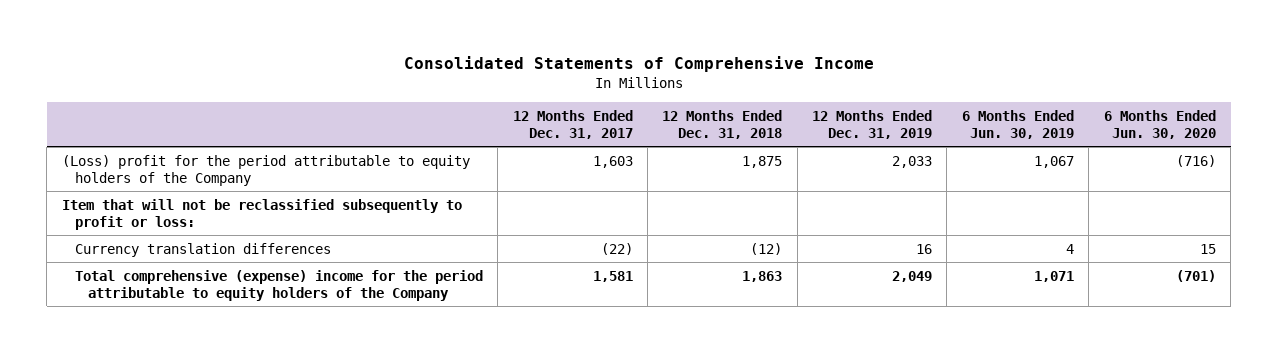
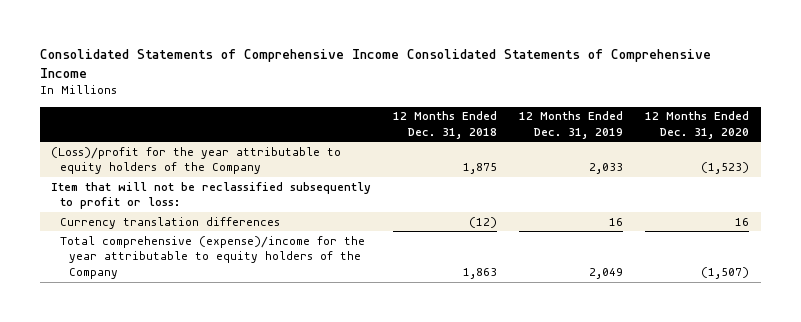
- Consolidated Statements of Comprehensive Income
+ Consolidated Statements of Comprehensive Income Consolidated Statements of Comprehensive Income
- | 12 Months Ended Dec. 31, 2017 | 12 Months Ended Dec. 31, 2018 | 12 Months Ended Dec. 31, 2019 | 6 Months Ended Jun. 30, 2019 | 6 Months Ended Jun. 30, 2020
+ | 12 Months Ended Dec. 31, 2018 | 12 Months Ended Dec. 31, 2019 | 12 Months Ended Dec. 31, 2020
- (Loss) profit for the period attributable to equity holders of the Company | 1,603 | 1,875 | 2,033 | 1,067 | (716)
+ (Loss)/profit for the year attributable to equity holders of the Company | 1,875 | 2,033 | (1,523)
- Total comprehensive (expense) income for the period attributable to equity holders of the Company | 1,581 | 1,863 | 2,049 | 1,071 | (701)
+ Total comprehensive (expense)/income for the year attributable to equity holders of the Company | 1,863 | 2,049 | (1,507)

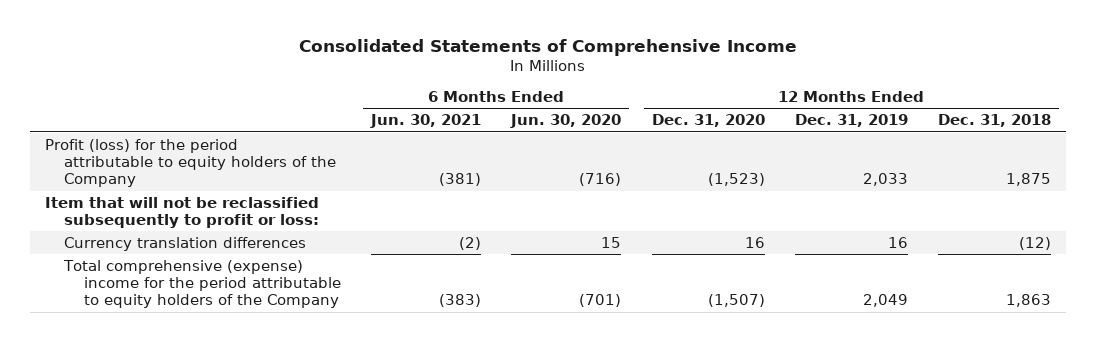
- Consolidated Statements of Comprehensive Income Consolidated Statements of Comprehensive Income
+ Consolidated Statements of Comprehensive Income
- | 12 Months Ended Dec. 31, 2018 | 12 Months Ended Dec. 31, 2019 | 12 Months Ended Dec. 31, 2020
+ | 6 Months Ended Jun. 30, 2021 | 6 Months Ended Jun. 30, 2020 | 12 Months Ended Dec. 31, 2020 | 12 Months Ended Dec. 31, 2019 | 12 Months Ended Dec. 31, 2018
- (Loss)/profit for the year attributable to equity holders of the Company | 1,875 | 2,033 | (1,523)
+ Profit (loss) for the period attributable to equity holders of the Company | (381) | (716) | (1,523) | 2,033 | 1,875
- Total comprehensive (expense)/income for the year attributable to equity holders of the Company | 1,863 | 2,049 | (1,507)
+ Total comprehensive (expense) income for the period attributable to equity holders of the Company | (383) | (701) | (1,507) | 2,049 | 1,863

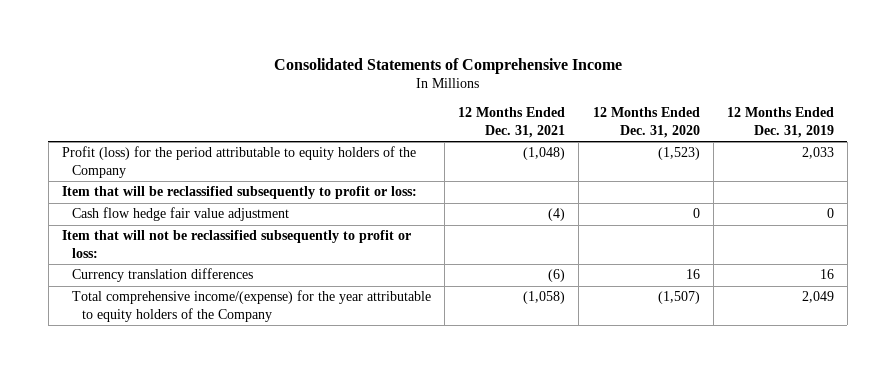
- | 6 Months Ended Jun. 30, 2021 | 6 Months Ended Jun. 30, 2020 | 12 Months Ended Dec. 31, 2020 | 12 Months Ended Dec. 31, 2019 | 12 Months Ended Dec. 31, 2018
+ | 12 Months Ended Dec. 31, 2021 | 12 Months Ended Dec. 31, 2020 | 12 Months Ended Dec. 31, 2019
+ Item that will be reclassified subsequently to profit or loss:
+ Cash flow hedge fair value adjustment | (4) | 0 | 0
- Total comprehensive (expense) income for the period attributable to equity holders of the Company | (383) | (701) | (1,507) | 2,049 | 1,863
+ Total comprehensive income/(expense) for the year attributable to equity holders of the Company | (1,058) | (1,507) | 2,049

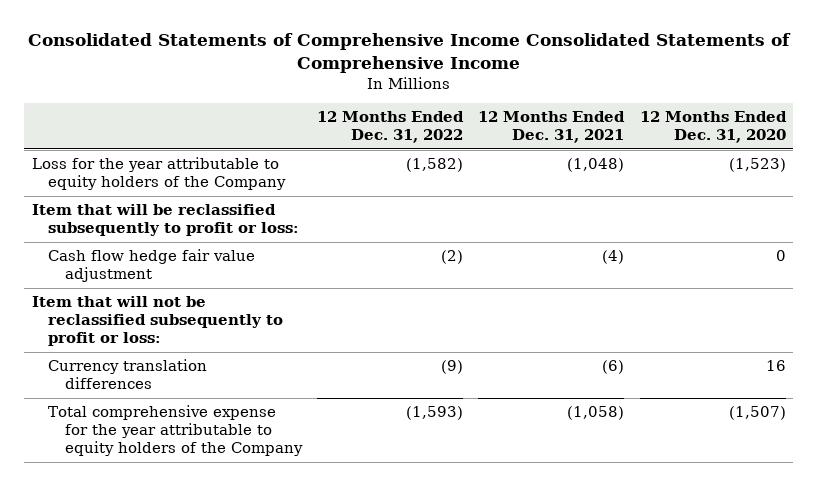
- Consolidated Statements of Comprehensive Income
+ Consolidated Statements of Comprehensive Income Consolidated Statements of Comprehensive Income
- | 12 Months Ended Dec. 31, 2021 | 12 Months Ended Dec. 31, 2020 | 12 Months Ended Dec. 31, 2019
+ | 12 Months Ended Dec. 31, 2022 | 12 Months Ended Dec. 31, 2021 | 12 Months Ended Dec. 31, 2020
- Profit (loss) for the period attributable to equity holders of the Company | (1,048) | (1,523) | 2,033
+ Loss for the year attributable to equity holders of the Company | (1,582) | (1,048) | (1,523)
- Total comprehensive income/(expense) for the year attributable to equity holders of the Company | (1,058) | (1,507) | 2,049
+ Total comprehensive expense for the year attributable to equity holders of the Company | (1,593) | (1,058) | (1,507)

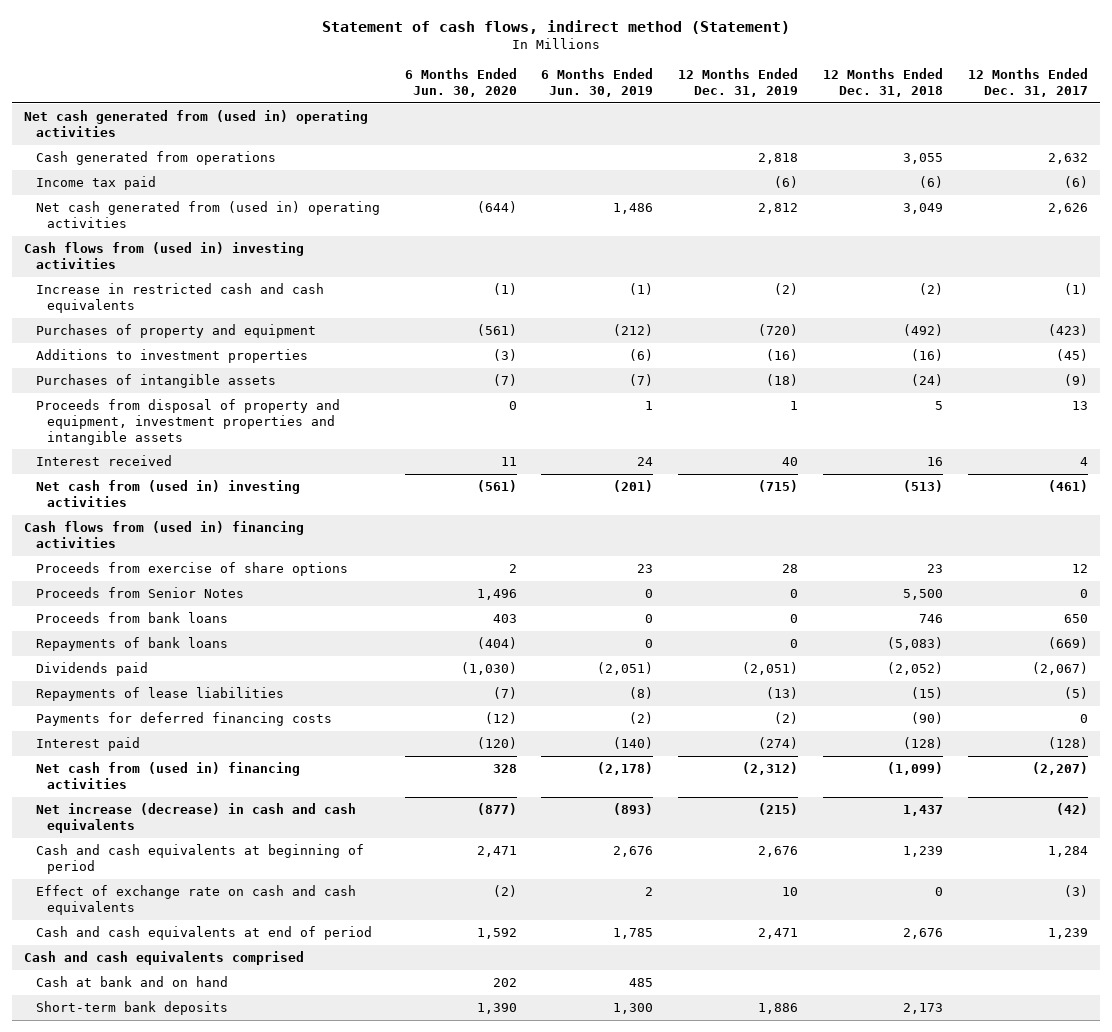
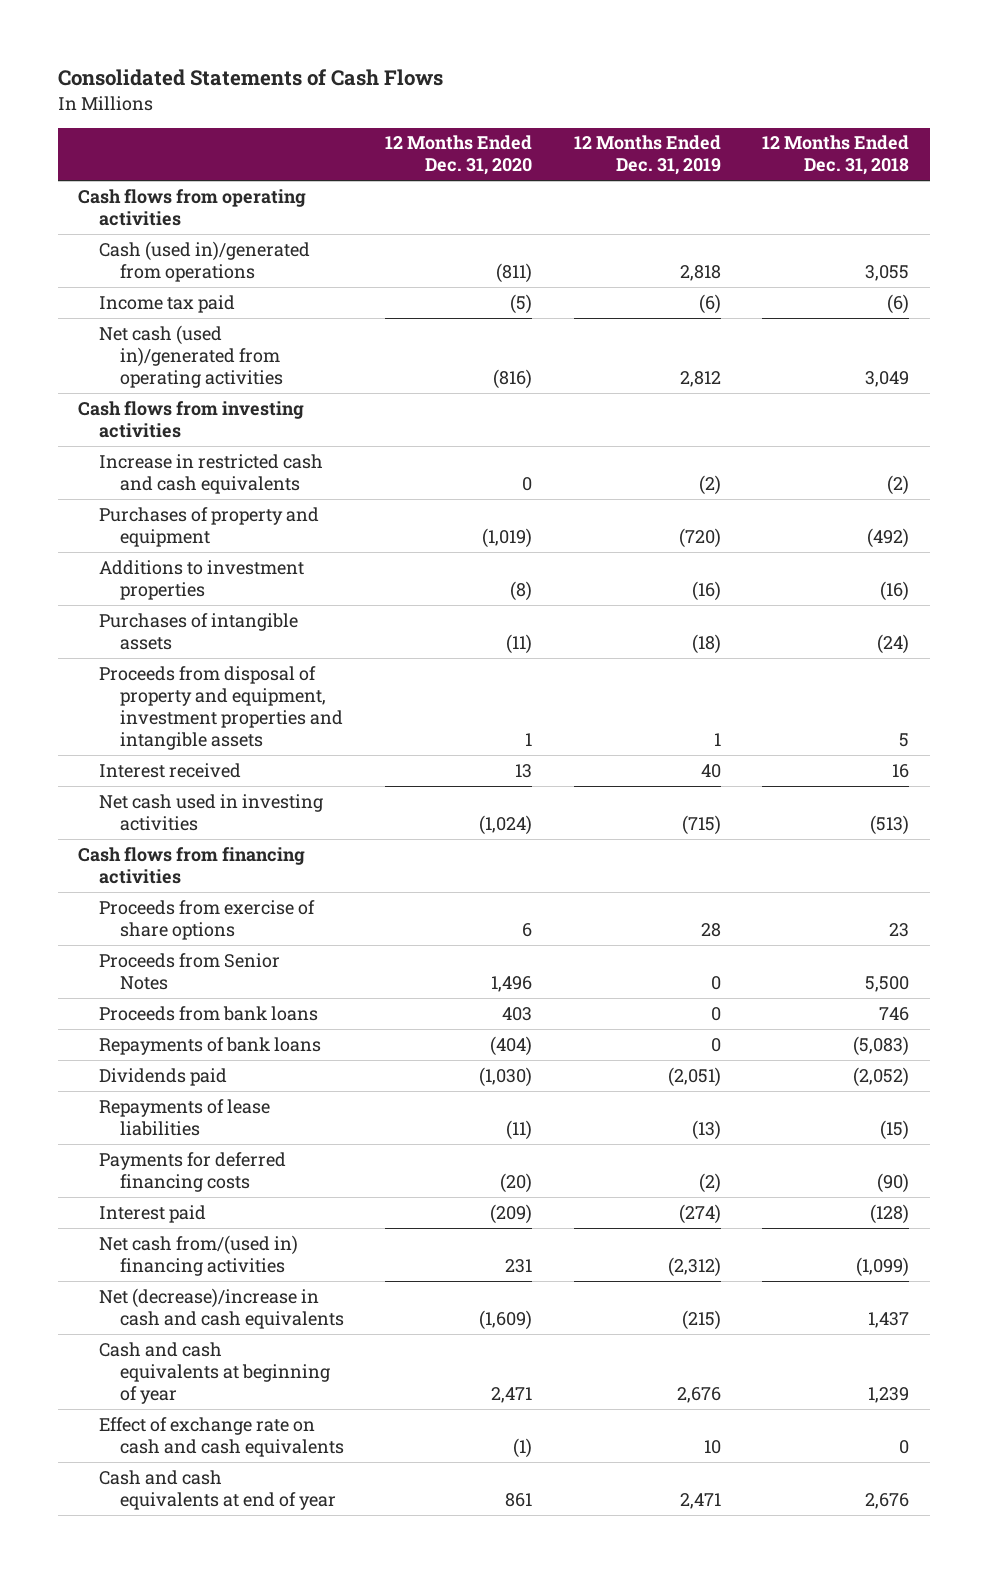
- Statement of cash flows, indirect method (Statement)
+ Consolidated Statements of Cash Flows
- | 6 Months Ended Jun. 30, 2020 | 6 Months Ended Jun. 30, 2019 | 12 Months Ended Dec. 31, 2019 | 12 Months Ended Dec. 31, 2018 | 12 Months Ended Dec. 31, 2017
+ | 12 Months Ended Dec. 31, 2020 | 12 Months Ended Dec. 31, 2019 | 12 Months Ended Dec. 31, 2018
- Net cash generated from (used in) operating activities
- Cash generated from operations | | | 2,818 | 3,055 | 2,632
+ Cash flows from operating activities
+ Cash (used in)/generated from operations | (811) | 2,818 | 3,055
- Net cash generated from (used in) operating activities | (644) | 1,486 | 2,812 | 3,049 | 2,626
- Cash flows from (used in) investing activities
+ Net cash (used in)/generated from operating activities | (816) | 2,812 | 3,049
+ Cash flows from investing activities
- Net cash from (used in) investing activities | (561) | (201) | (715) | (513) | (461)
- Cash flows from (used in) financing activities
+ Net cash used in investing activities | (1,024) | (715) | (513)
+ Cash flows from financing activities
- Net cash from (used in) financing activities | 328 | (2,178) | (2,312) | (1,099) | (2,207)
- Net increase (decrease) in cash and cash equivalents | (877) | (893) | (215) | 1,437 | (42)
- Cash and cash equivalents at beginning of period | 2,471 | 2,676 | 2,676 | 1,239 | 1,284
+ Net cash from/(used in) financing activities | 231 | (2,312) | (1,099)
+ Net (decrease)/increase in cash and cash equivalents | (1,609) | (215) | 1,437
+ Cash and cash equivalents at beginning of year | 2,471 | 2,676 | 1,239
- Cash and cash equivalents at end of period | 1,592 | 1,785 | 2,471 | 2,676 | 1,239
- Cash and cash equivalents comprised
- Cash at bank and on hand | 202 | 485 | | |
- Short-term bank deposits | 1,390 | 1,300 | 1,886 | 2,173 |
+ Cash and cash equivalents at end of year | 861 | 2,471 | 2,676

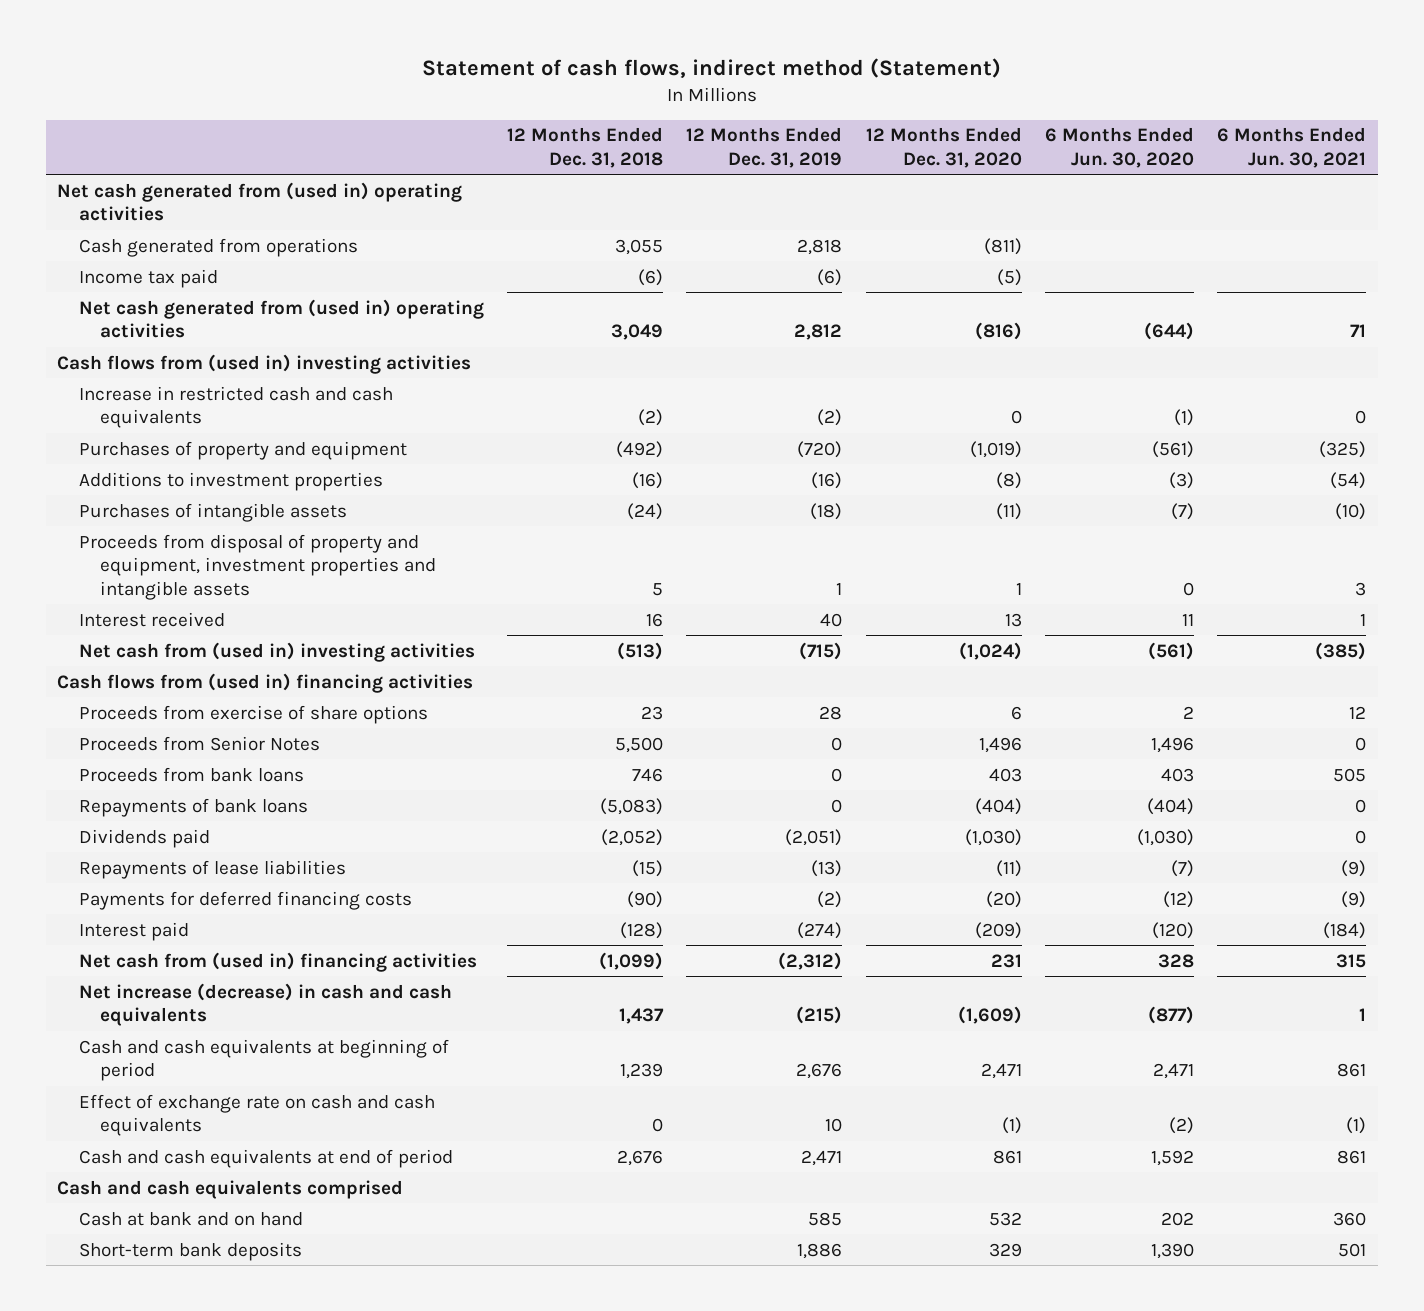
- Consolidated Statements of Cash Flows
+ Statement of cash flows, indirect method (Statement)
- | 12 Months Ended Dec. 31, 2020 | 12 Months Ended Dec. 31, 2019 | 12 Months Ended Dec. 31, 2018
+ | 12 Months Ended Dec. 31, 2018 | 12 Months Ended Dec. 31, 2019 | 12 Months Ended Dec. 31, 2020 | 6 Months Ended Jun. 30, 2020 | 6 Months Ended Jun. 30, 2021
- Cash flows from operating activities
- Cash (used in)/generated from operations | (811) | 2,818 | 3,055
+ Net cash generated from (used in) operating activities
+ Cash generated from operations | 3,055 | 2,818 | (811) | |
- Net cash (used in)/generated from operating activities | (816) | 2,812 | 3,049
- Cash flows from investing activities
+ Net cash generated from (used in) operating activities | 3,049 | 2,812 | (816) | (644) | 71
+ Cash flows from (used in) investing activities
- Net cash used in investing activities | (1,024) | (715) | (513)
- Cash flows from financing activities
+ Net cash from (used in) investing activities | (513) | (715) | (1,024) | (561) | (385)
+ Cash flows from (used in) financing activities
- Net cash from/(used in) financing activities | 231 | (2,312) | (1,099)
- Net (decrease)/increase in cash and cash equivalents | (1,609) | (215) | 1,437
- Cash and cash equivalents at beginning of year | 2,471 | 2,676 | 1,239
+ Net cash from (used in) financing activities | (1,099) | (2,312) | 231 | 328 | 315
+ Net increase (decrease) in cash and cash equivalents | 1,437 | (215) | (1,609) | (877) | 1
+ Cash and cash equivalents at beginning of period | 1,239 | 2,676 | 2,471 | 2,471 | 861
- Cash and cash equivalents at end of year | 861 | 2,471 | 2,676
+ Cash and cash equivalents at end of period | 2,676 | 2,471 | 861 | 1,592 | 861
+ Cash and cash equivalents comprised
+ Cash at bank and on hand | | 585 | 532 | 202 | 360
+ Short-term bank deposits | | 1,886 | 329 | 1,390 | 501

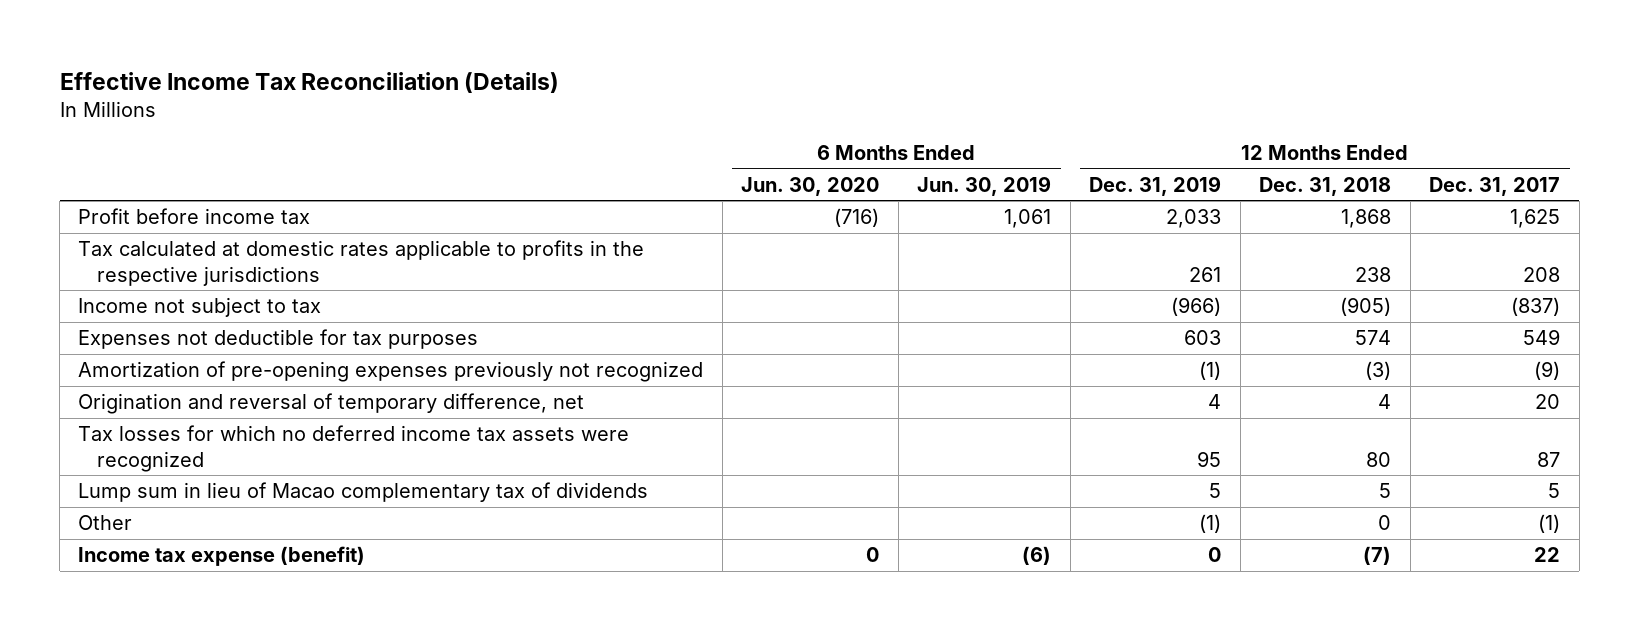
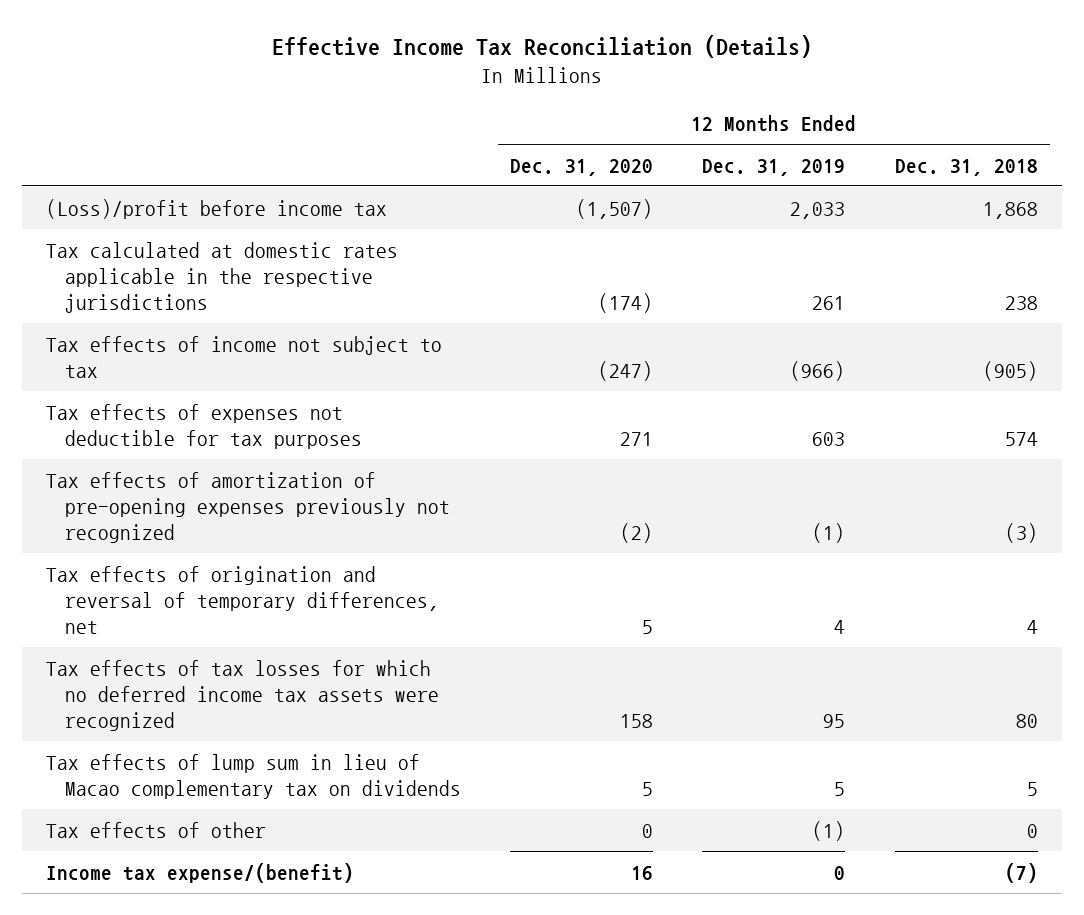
- | 6 Months Ended Jun. 30, 2020 | 6 Months Ended Jun. 30, 2019 | 12 Months Ended Dec. 31, 2019 | 12 Months Ended Dec. 31, 2018 | 12 Months Ended Dec. 31, 2017
+ | 12 Months Ended Dec. 31, 2020 | 12 Months Ended Dec. 31, 2019 | 12 Months Ended Dec. 31, 2018
- Profit before income tax | (716) | 1,061 | 2,033 | 1,868 | 1,625
- Tax calculated at domestic rates applicable to profits in the respective jurisdictions | | | 261 | 238 | 208
- Income not subject to tax | | | (966) | (905) | (837)
- Expenses not deductible for tax purposes | | | 603 | 574 | 549
- Amortization of pre-opening expenses previously not recognized | | | (1) | (3) | (9)
- Origination and reversal of temporary difference, net | | | 4 | 4 | 20
- Tax losses for which no deferred income tax assets were recognized | | | 95 | 80 | 87
- Lump sum in lieu of Macao complementary tax of dividends | | | 5 | 5 | 5
- Other | | | (1) | 0 | (1)
- Income tax expense (benefit) | 0 | (6) | 0 | (7) | 22
+ (Loss)/profit before income tax | (1,507) | 2,033 | 1,868
+ Tax calculated at domestic rates applicable in the respective jurisdictions | (174) | 261 | 238
+ Tax effects of income not subject to tax | (247) | (966) | (905)
+ Tax effects of expenses not deductible for tax purposes | 271 | 603 | 574
+ Tax effects of amortization of pre-opening expenses previously not recognized | (2) | (1) | (3)
+ Tax effects of origination and reversal of temporary differences, net | 5 | 4 | 4
+ Tax effects of tax losses for which no deferred income tax assets were recognized | 158 | 95 | 80
+ Tax effects of lump sum in lieu of Macao complementary tax on dividends | 5 | 5 | 5
+ Tax effects of other | 0 | (1) | 0
+ Income tax expense/(benefit) | 16 | 0 | (7)

